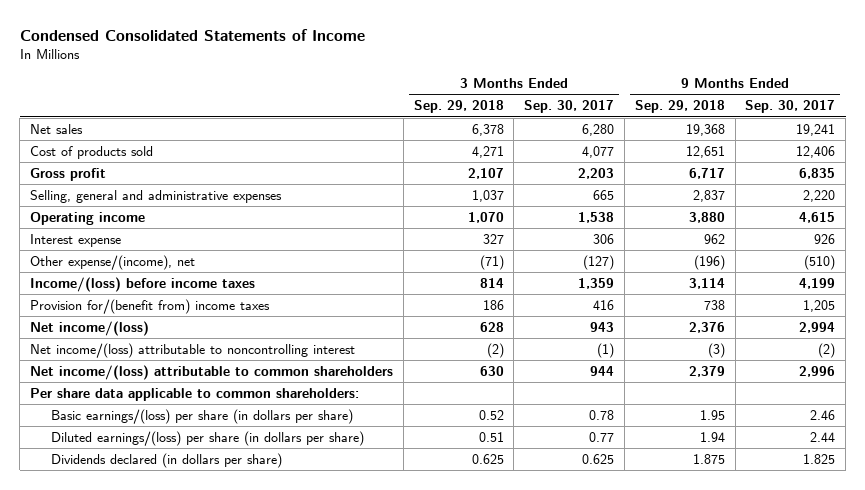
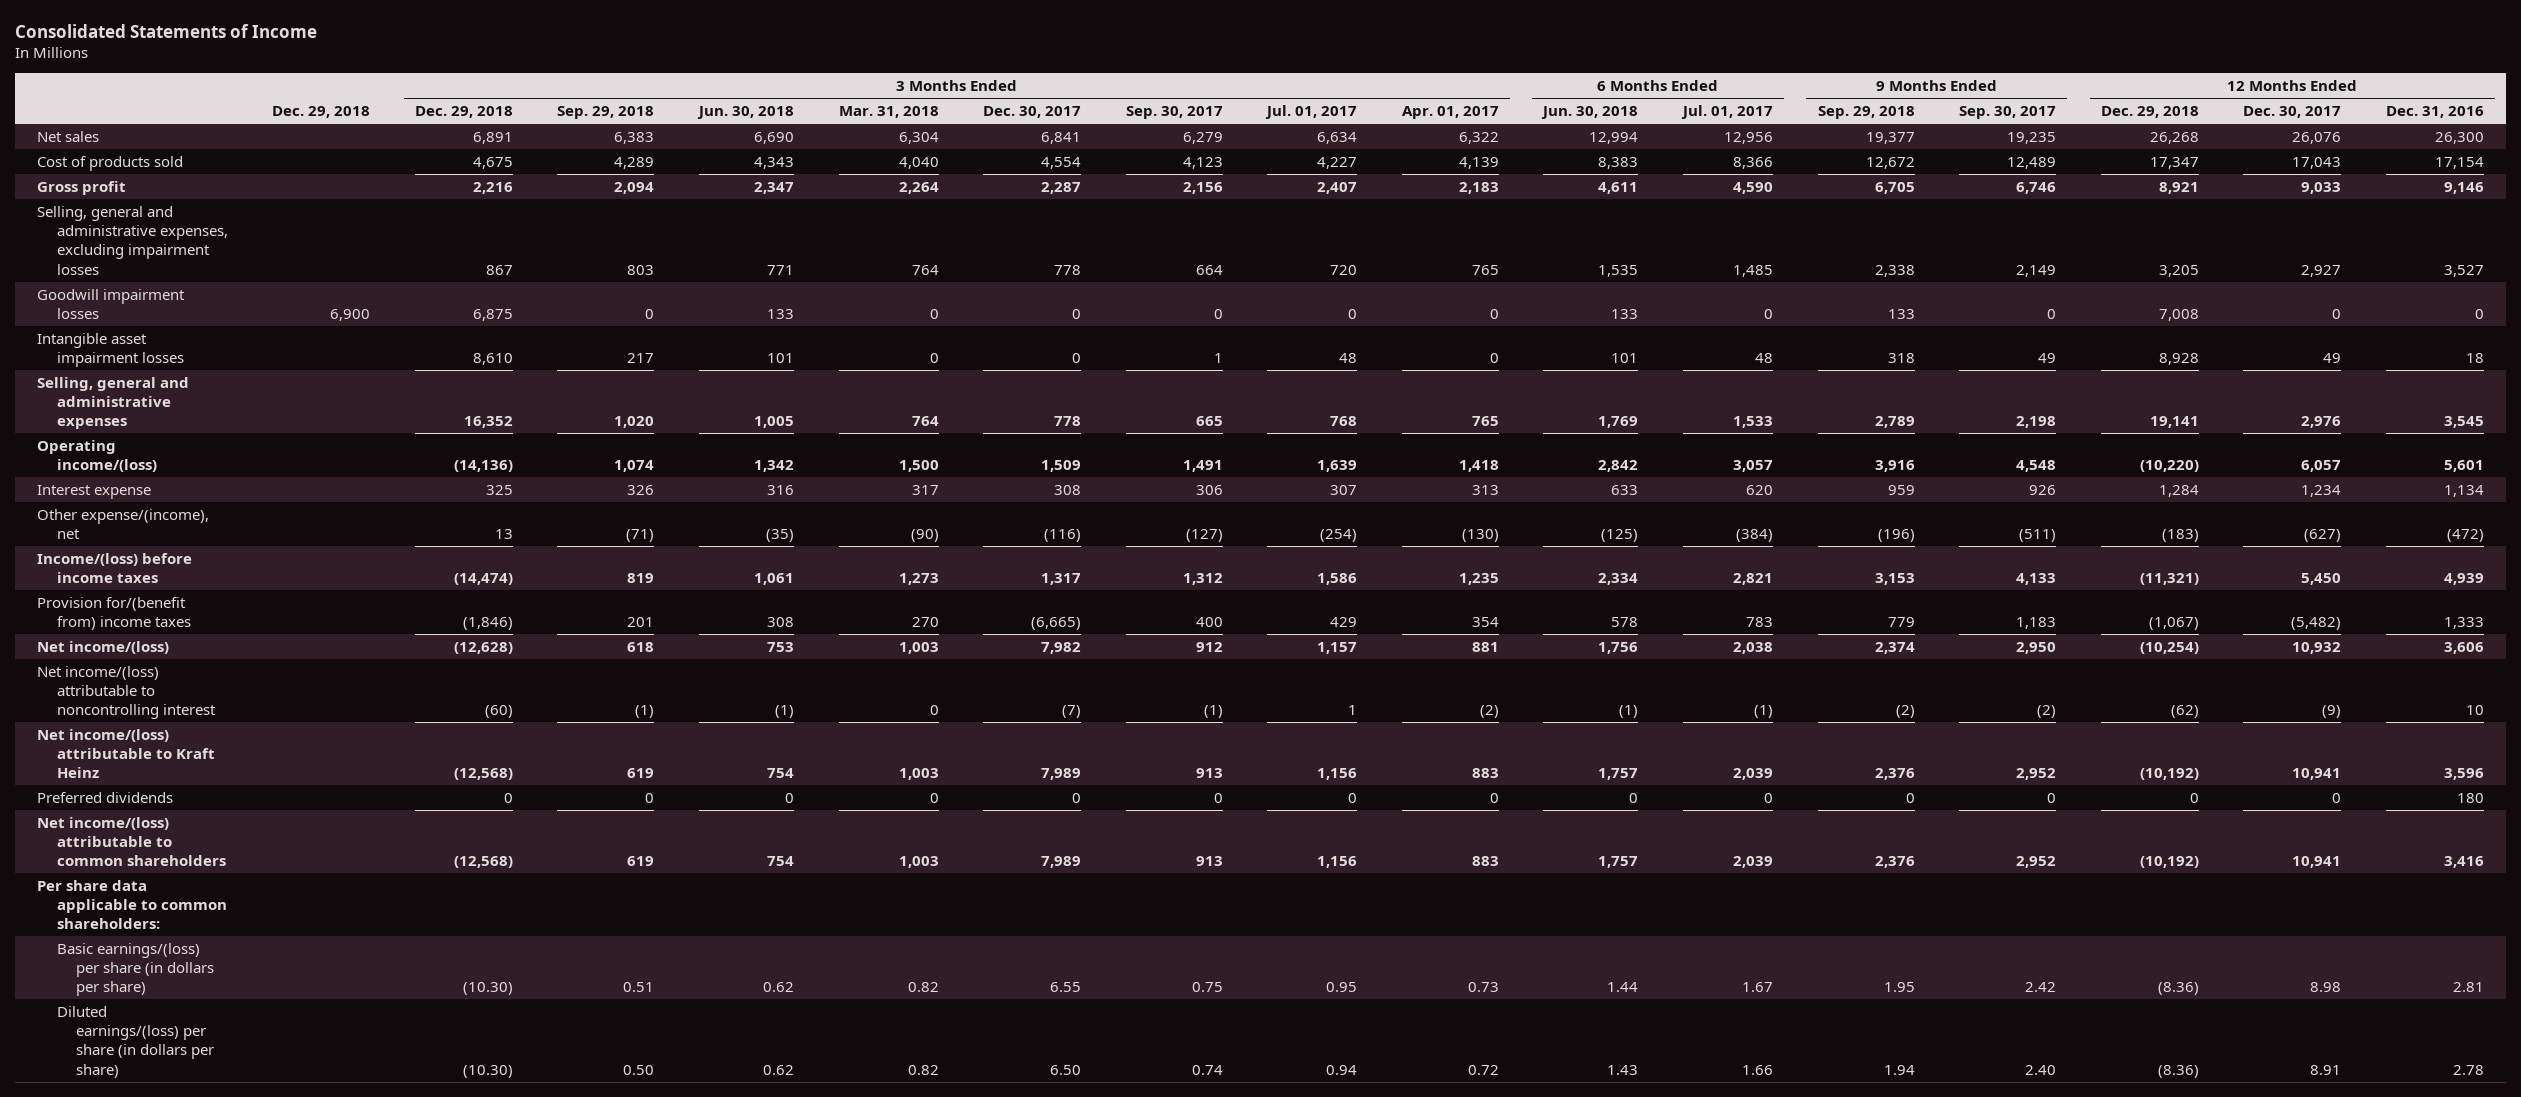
- Condensed Consolidated Statements of Income
+ Consolidated Statements of Income
- | 3 Months Ended Sep. 29, 2018 | 3 Months Ended Sep. 30, 2017 | 9 Months Ended Sep. 29, 2018 | 9 Months Ended Sep. 30, 2017
+ | Dec. 29, 2018 | 3 Months Ended Dec. 29, 2018 | 3 Months Ended Sep. 29, 2018 | 3 Months Ended Jun. 30, 2018 | 3 Months Ended Mar. 31, 2018 | 3 Months Ended Dec. 30, 2017 | 3 Months Ended Sep. 30, 2017 | 3 Months Ended Jul. 01, 2017 | 3 Months Ended Apr. 01, 2017 | 6 Months Ended Jun. 30, 2018 | 6 Months Ended Jul. 01, 2017 | 9 Months Ended Sep. 29, 2018 | 9 Months Ended Sep. 30, 2017 | 12 Months Ended Dec. 29, 2018 | 12 Months Ended Dec. 30, 2017 | 12 Months Ended Dec. 31, 2016
- Net sales | 6,378 | 6,280 | 19,368 | 19,241
- Cost of products sold | 4,271 | 4,077 | 12,651 | 12,406
- Gross profit | 2,107 | 2,203 | 6,717 | 6,835
- Selling, general and administrative expenses | 1,037 | 665 | 2,837 | 2,220
- Operating income | 1,070 | 1,538 | 3,880 | 4,615
- Interest expense | 327 | 306 | 962 | 926
- Other expense/(income), net | (71) | (127) | (196) | (510)
- Income/(loss) before income taxes | 814 | 1,359 | 3,114 | 4,199
- Provision for/(benefit from) income taxes | 186 | 416 | 738 | 1,205
- Net income/(loss) | 628 | 943 | 2,376 | 2,994
- Net income/(loss) attributable to noncontrolling interest | (2) | (1) | (3) | (2)
- Net income/(loss) attributable to common shareholders | 630 | 944 | 2,379 | 2,996
+ Net sales | | 6,891 | 6,383 | 6,690 | 6,304 | 6,841 | 6,279 | 6,634 | 6,322 | 12,994 | 12,956 | 19,377 | 19,235 | 26,268 | 26,076 | 26,300
+ Cost of products sold | | 4,675 | 4,289 | 4,343 | 4,040 | 4,554 | 4,123 | 4,227 | 4,139 | 8,383 | 8,366 | 12,672 | 12,489 | 17,347 | 17,043 | 17,154
+ Gross profit | | 2,216 | 2,094 | 2,347 | 2,264 | 2,287 | 2,156 | 2,407 | 2,183 | 4,611 | 4,590 | 6,705 | 6,746 | 8,921 | 9,033 | 9,146
+ Selling, general and administrative expenses, excluding impairment losses | | 867 | 803 | 771 | 764 | 778 | 664 | 720 | 765 | 1,535 | 1,485 | 2,338 | 2,149 | 3,205 | 2,927 | 3,527
+ Goodwill impairment losses | 6,900 | 6,875 | 0 | 133 | 0 | 0 | 0 | 0 | 0 | 133 | 0 | 133 | 0 | 7,008 | 0 | 0
+ Intangible asset impairment losses | | 8,610 | 217 | 101 | 0 | 0 | 1 | 48 | 0 | 101 | 48 | 318 | 49 | 8,928 | 49 | 18
+ Selling, general and administrative expenses | | 16,352 | 1,020 | 1,005 | 764 | 778 | 665 | 768 | 765 | 1,769 | 1,533 | 2,789 | 2,198 | 19,141 | 2,976 | 3,545
+ Operating income/(loss) | | (14,136) | 1,074 | 1,342 | 1,500 | 1,509 | 1,491 | 1,639 | 1,418 | 2,842 | 3,057 | 3,916 | 4,548 | (10,220) | 6,057 | 5,601
+ Interest expense | | 325 | 326 | 316 | 317 | 308 | 306 | 307 | 313 | 633 | 620 | 959 | 926 | 1,284 | 1,234 | 1,134
+ Other expense/(income), net | | 13 | (71) | (35) | (90) | (116) | (127) | (254) | (130) | (125) | (384) | (196) | (511) | (183) | (627) | (472)
+ Income/(loss) before income taxes | | (14,474) | 819 | 1,061 | 1,273 | 1,317 | 1,312 | 1,586 | 1,235 | 2,334 | 2,821 | 3,153 | 4,133 | (11,321) | 5,450 | 4,939
+ Provision for/(benefit from) income taxes | | (1,846) | 201 | 308 | 270 | (6,665) | 400 | 429 | 354 | 578 | 783 | 779 | 1,183 | (1,067) | (5,482) | 1,333
+ Net income/(loss) | | (12,628) | 618 | 753 | 1,003 | 7,982 | 912 | 1,157 | 881 | 1,756 | 2,038 | 2,374 | 2,950 | (10,254) | 10,932 | 3,606
+ Net income/(loss) attributable to noncontrolling interest | | (60) | (1) | (1) | 0 | (7) | (1) | 1 | (2) | (1) | (1) | (2) | (2) | (62) | (9) | 10
+ Net income/(loss) attributable to Kraft Heinz | | (12,568) | 619 | 754 | 1,003 | 7,989 | 913 | 1,156 | 883 | 1,757 | 2,039 | 2,376 | 2,952 | (10,192) | 10,941 | 3,596
+ Preferred dividends | | 0 | 0 | 0 | 0 | 0 | 0 | 0 | 0 | 0 | 0 | 0 | 0 | 0 | 0 | 180
+ Net income/(loss) attributable to common shareholders | | (12,568) | 619 | 754 | 1,003 | 7,989 | 913 | 1,156 | 883 | 1,757 | 2,039 | 2,376 | 2,952 | (10,192) | 10,941 | 3,416
- Basic earnings/(loss) per share (in dollars per share) | 0.52 | 0.78 | 1.95 | 2.46
- Diluted earnings/(loss) per share (in dollars per share) | 0.51 | 0.77 | 1.94 | 2.44
- Dividends declared (in dollars per share) | 0.625 | 0.625 | 1.875 | 1.825
+ Basic earnings/(loss) per share (in dollars per share) | | (10.30) | 0.51 | 0.62 | 0.82 | 6.55 | 0.75 | 0.95 | 0.73 | 1.44 | 1.67 | 1.95 | 2.42 | (8.36) | 8.98 | 2.81
+ Diluted earnings/(loss) per share (in dollars per share) | | (10.30) | 0.50 | 0.62 | 0.82 | 6.50 | 0.74 | 0.94 | 0.72 | 1.43 | 1.66 | 1.94 | 2.40 | (8.36) | 8.91 | 2.78

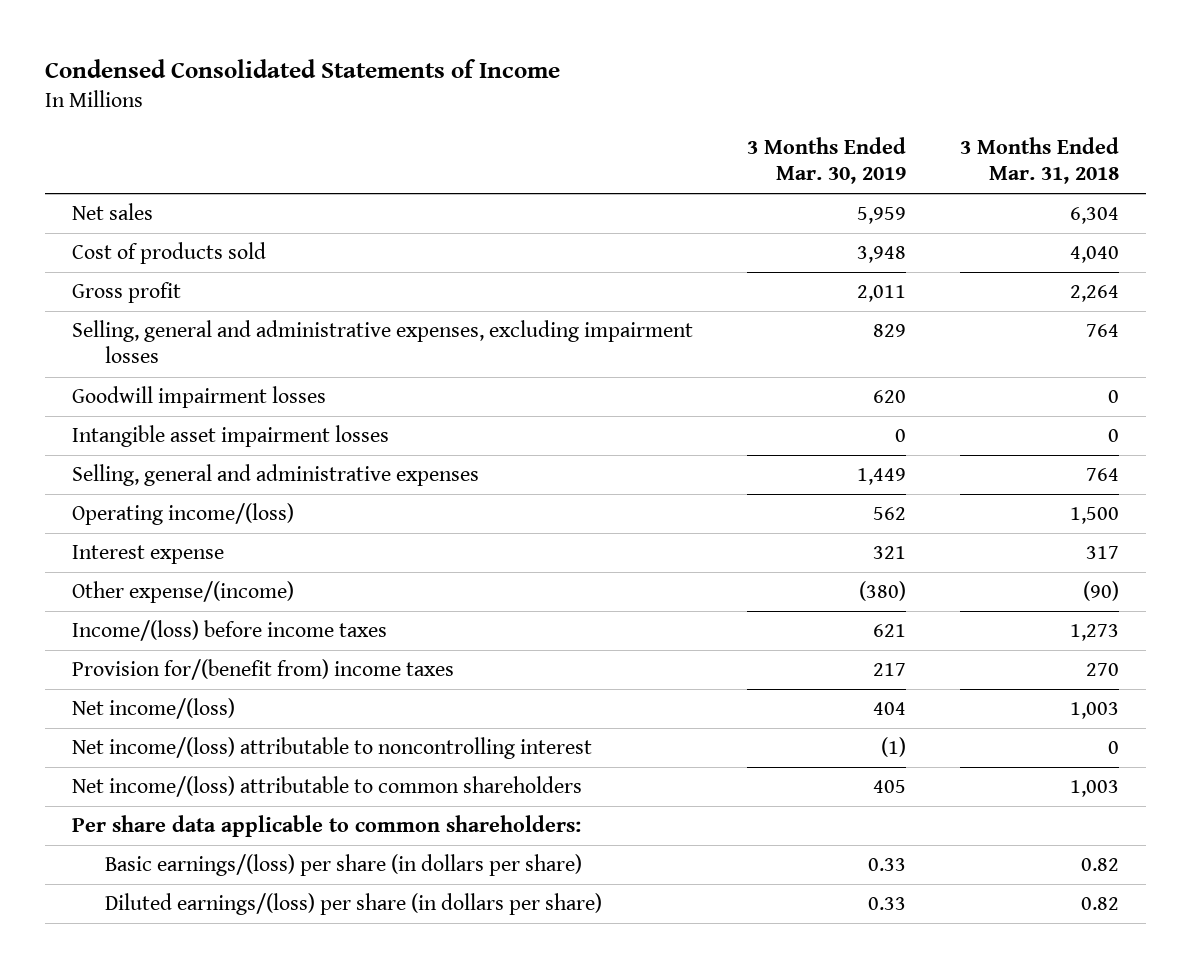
- Consolidated Statements of Income
+ Condensed Consolidated Statements of Income
- | Dec. 29, 2018 | 3 Months Ended Dec. 29, 2018 | 3 Months Ended Sep. 29, 2018 | 3 Months Ended Jun. 30, 2018 | 3 Months Ended Mar. 31, 2018 | 3 Months Ended Dec. 30, 2017 | 3 Months Ended Sep. 30, 2017 | 3 Months Ended Jul. 01, 2017 | 3 Months Ended Apr. 01, 2017 | 6 Months Ended Jun. 30, 2018 | 6 Months Ended Jul. 01, 2017 | 9 Months Ended Sep. 29, 2018 | 9 Months Ended Sep. 30, 2017 | 12 Months Ended Dec. 29, 2018 | 12 Months Ended Dec. 30, 2017 | 12 Months Ended Dec. 31, 2016
+ | 3 Months Ended Mar. 30, 2019 | 3 Months Ended Mar. 31, 2018
- Other expense/(income), net | | 13 | (71) | (35) | (90) | (116) | (127) | (254) | (130) | (125) | (384) | (196) | (511) | (183) | (627) | (472)
+ Other expense/(income) | (380) | (90)
- Net income/(loss) attributable to Kraft Heinz | | (12,568) | 619 | 754 | 1,003 | 7,989 | 913 | 1,156 | 883 | 1,757 | 2,039 | 2,376 | 2,952 | (10,192) | 10,941 | 3,596
- Preferred dividends | | 0 | 0 | 0 | 0 | 0 | 0 | 0 | 0 | 0 | 0 | 0 | 0 | 0 | 0 | 180

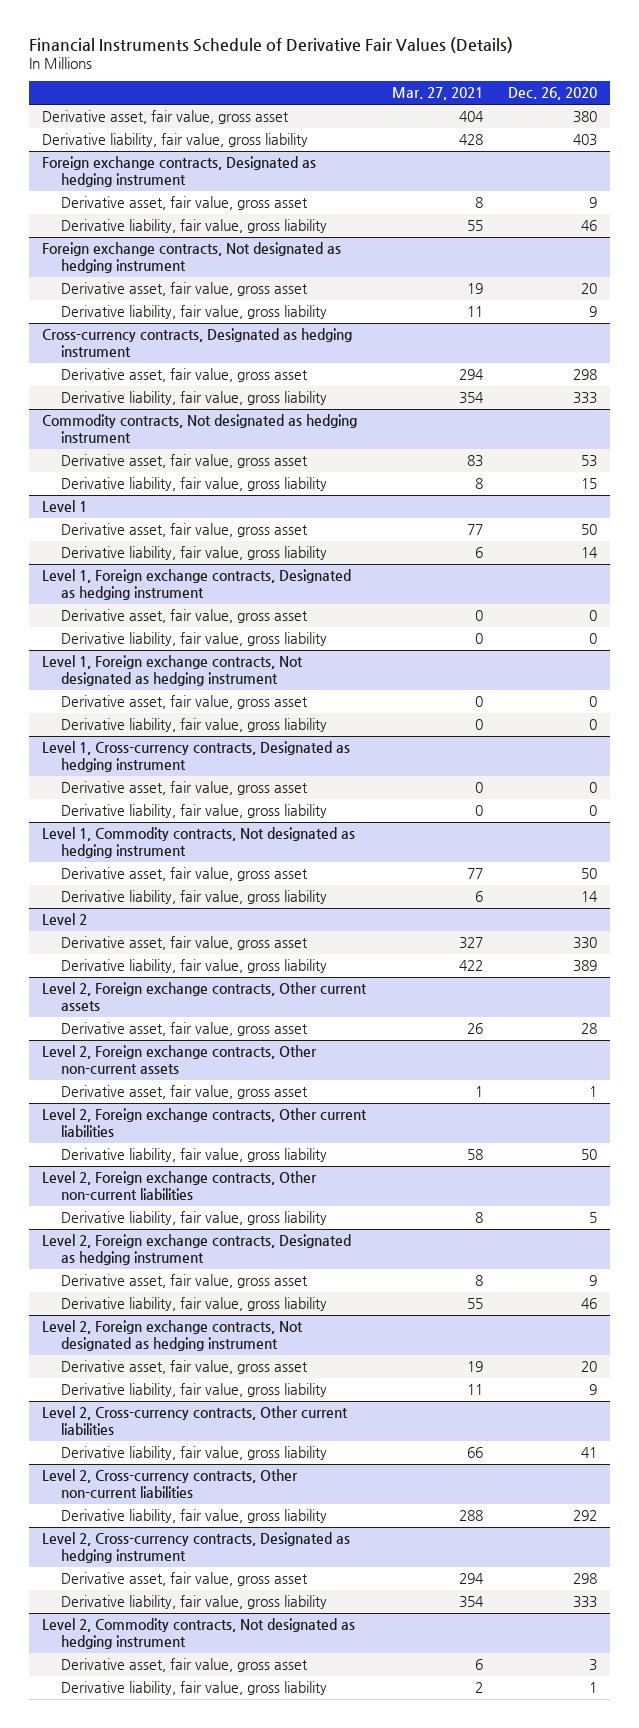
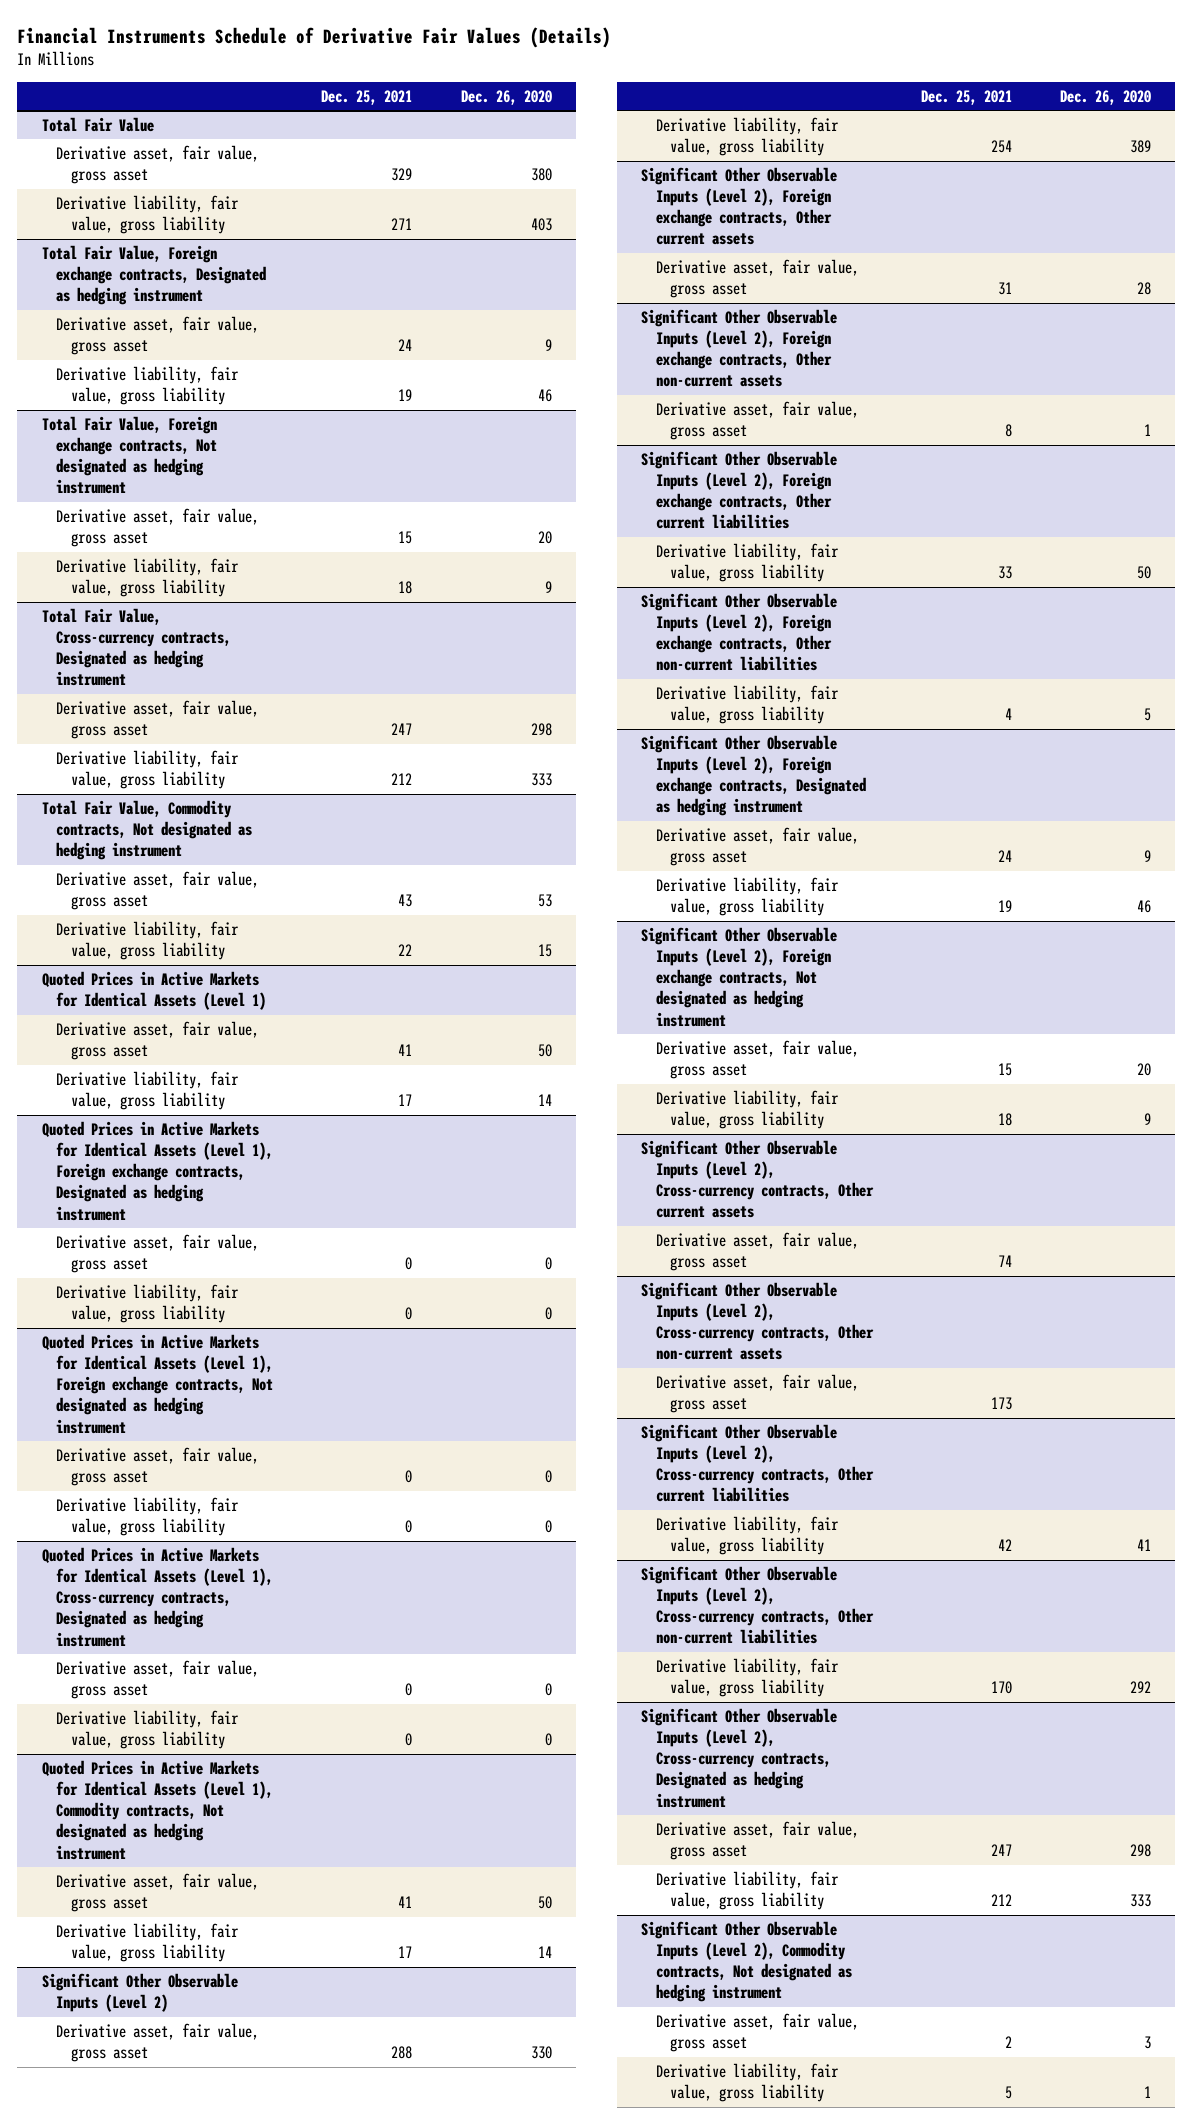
- | Mar. 27, 2021 | Dec. 26, 2020
+ | Dec. 25, 2021 | Dec. 26, 2020
+ Total Fair Value
- Foreign exchange contracts, Designated as hedging instrument
+ Total Fair Value, Foreign exchange contracts, Designated as hedging instrument
- Foreign exchange contracts, Not designated as hedging instrument
+ Total Fair Value, Foreign exchange contracts, Not designated as hedging instrument
- Cross-currency contracts, Designated as hedging instrument
+ Total Fair Value, Cross-currency contracts, Designated as hedging instrument
- Commodity contracts, Not designated as hedging instrument
+ Total Fair Value, Commodity contracts, Not designated as hedging instrument
- Level 1
+ Quoted Prices in Active Markets for Identical Assets (Level 1)
- Level 1, Foreign exchange contracts, Designated as hedging instrument
+ Quoted Prices in Active Markets for Identical Assets (Level 1), Foreign exchange contracts, Designated as hedging instrument
- Level 1, Foreign exchange contracts, Not designated as hedging instrument
+ Quoted Prices in Active Markets for Identical Assets (Level 1), Foreign exchange contracts, Not designated as hedging instrument
- Level 1, Cross-currency contracts, Designated as hedging instrument
+ Quoted Prices in Active Markets for Identical Assets (Level 1), Cross-currency contracts, Designated as hedging instrument
- Level 1, Commodity contracts, Not designated as hedging instrument
+ Quoted Prices in Active Markets for Identical Assets (Level 1), Commodity contracts, Not designated as hedging instrument
- Level 2
+ Significant Other Observable Inputs (Level 2)
- Level 2, Foreign exchange contracts, Other current assets
+ Significant Other Observable Inputs (Level 2), Foreign exchange contracts, Other current assets
- Level 2, Foreign exchange contracts, Other non-current assets
+ Significant Other Observable Inputs (Level 2), Foreign exchange contracts, Other non-current assets
- Level 2, Foreign exchange contracts, Other current liabilities
+ Significant Other Observable Inputs (Level 2), Foreign exchange contracts, Other current liabilities
- Level 2, Foreign exchange contracts, Other non-current liabilities
+ Significant Other Observable Inputs (Level 2), Foreign exchange contracts, Other non-current liabilities
- Level 2, Foreign exchange contracts, Designated as hedging instrument
+ Significant Other Observable Inputs (Level 2), Foreign exchange contracts, Designated as hedging instrument
- Level 2, Foreign exchange contracts, Not designated as hedging instrument
+ Significant Other Observable Inputs (Level 2), Foreign exchange contracts, Not designated as hedging instrument
- Level 2, Cross-currency contracts, Other current liabilities
+ Significant Other Observable Inputs (Level 2), Cross-currency contracts, Other current assets
+ Derivative asset, fair value, gross asset | 74 |
+ Significant Other Observable Inputs (Level 2), Cross-currency contracts, Other non-current assets
+ Derivative asset, fair value, gross asset | 173 |
+ Significant Other Observable Inputs (Level 2), Cross-currency contracts, Other current liabilities
- Level 2, Cross-currency contracts, Other non-current liabilities
+ Significant Other Observable Inputs (Level 2), Cross-currency contracts, Other non-current liabilities
- Level 2, Cross-currency contracts, Designated as hedging instrument
+ Significant Other Observable Inputs (Level 2), Cross-currency contracts, Designated as hedging instrument
- Level 2, Commodity contracts, Not designated as hedging instrument
+ Significant Other Observable Inputs (Level 2), Commodity contracts, Not designated as hedging instrument

